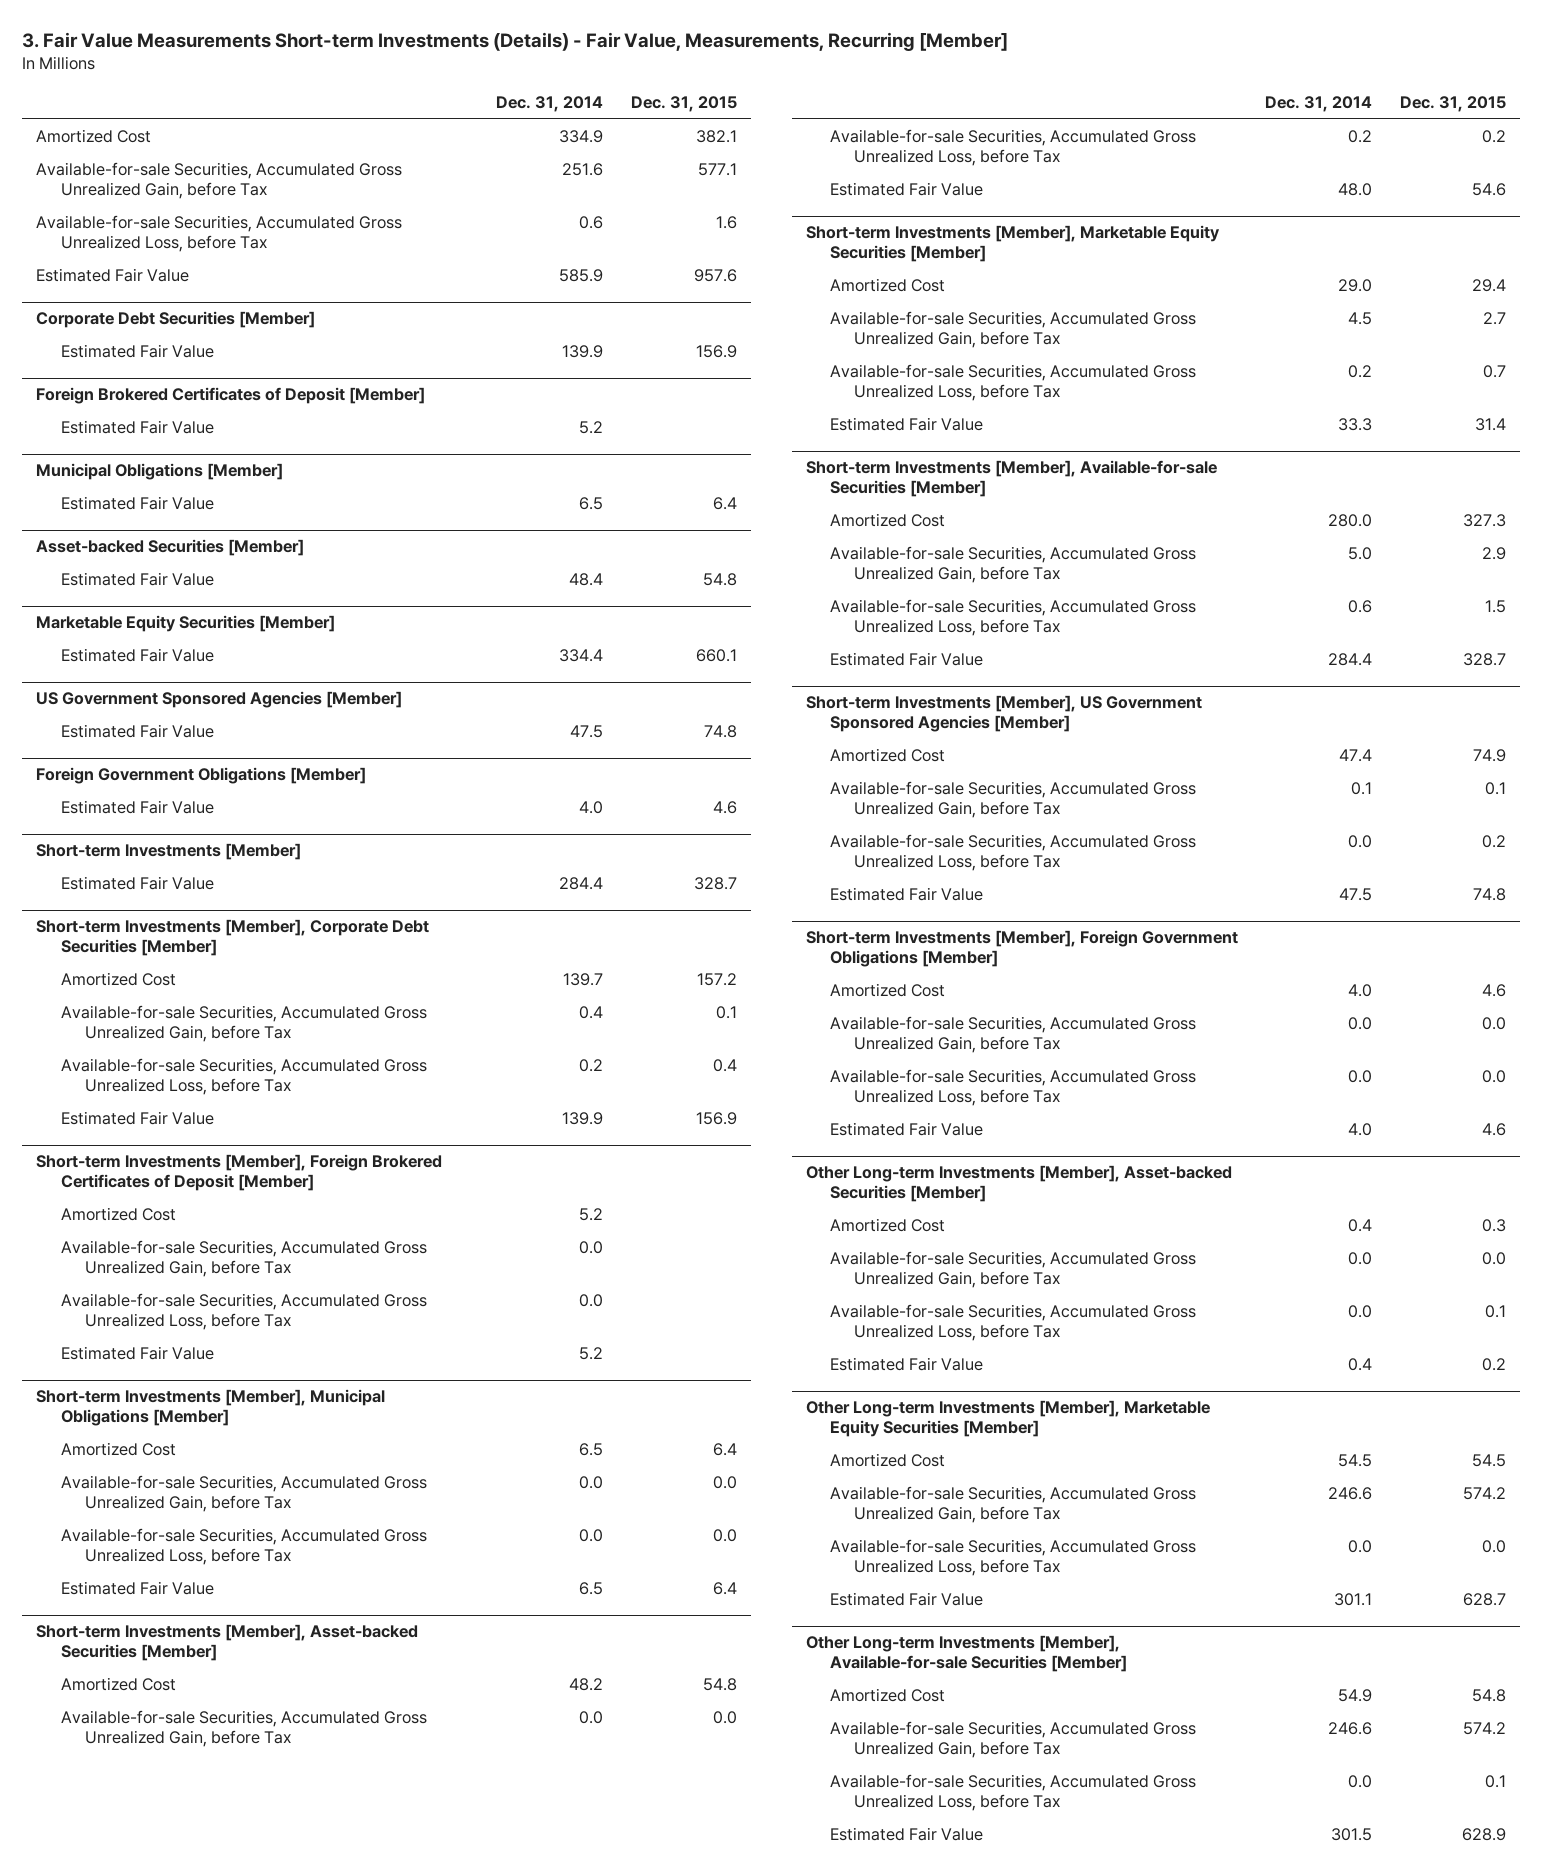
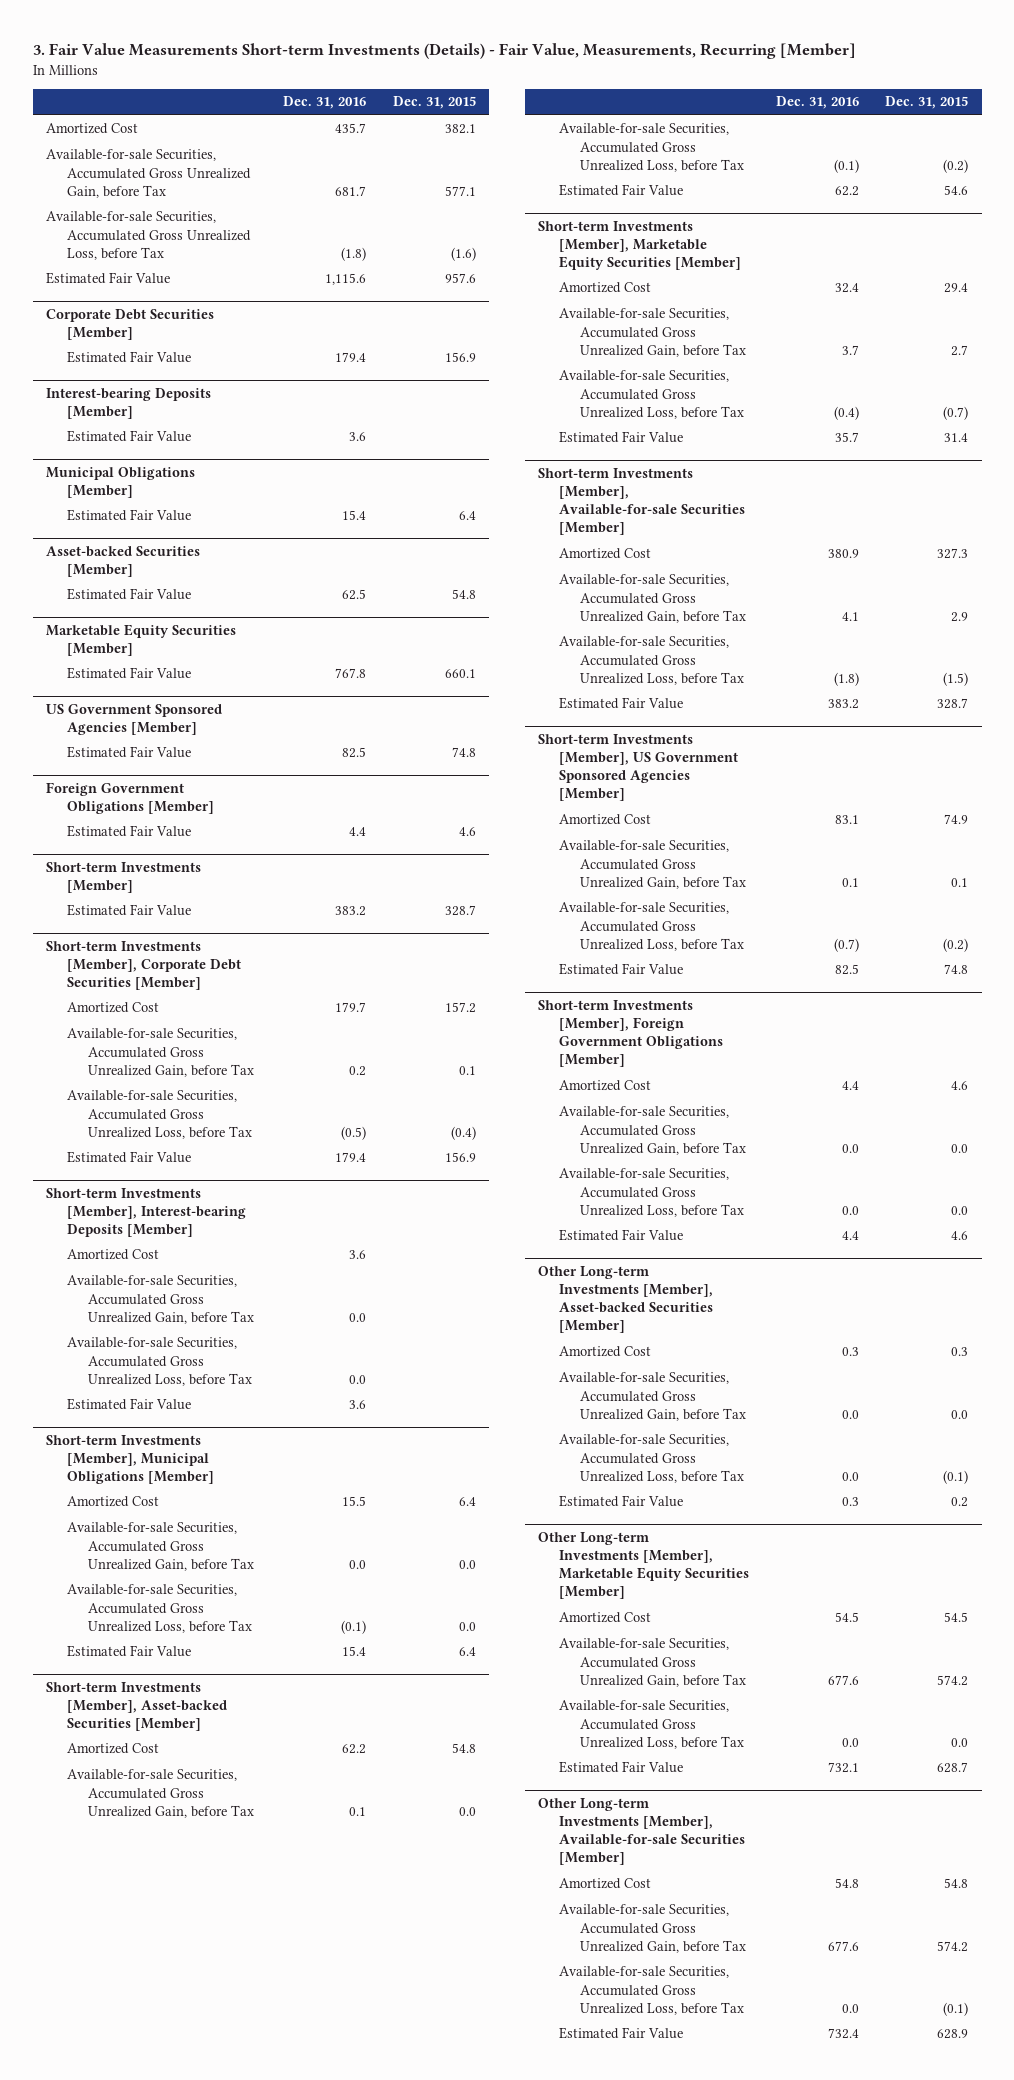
- | Dec. 31, 2014 | Dec. 31, 2015
+ | Dec. 31, 2016 | Dec. 31, 2015
- Available-for-sale Securities, Accumulated Gross Unrealized Loss, before Tax | 0.6 | 1.6
+ Available-for-sale Securities, Accumulated Gross Unrealized Loss, before Tax | (1.8) | (1.6)
- Foreign Brokered Certificates of Deposit [Member]
+ Interest-bearing Deposits [Member]
@ Short-term Investments [Member], Corporate Debt Securities [Member]
- Available-for-sale Securities, Accumulated Gross Unrealized Loss, before Tax | 0.2 | 0.4
+ Available-for-sale Securities, Accumulated Gross Unrealized Loss, before Tax | (0.5) | (0.4)
- Short-term Investments [Member], Foreign Brokered Certificates of Deposit [Member]
+ Short-term Investments [Member], Interest-bearing Deposits [Member]
@ Short-term Investments [Member], Asset-backed Securities [Member]
- Available-for-sale Securities, Accumulated Gross Unrealized Loss, before Tax | 0.2 | 0.2
+ Available-for-sale Securities, Accumulated Gross Unrealized Loss, before Tax | (0.1) | (0.2)
@ Short-term Investments [Member], Marketable Equity Securities [Member]
- Available-for-sale Securities, Accumulated Gross Unrealized Loss, before Tax | 0.2 | 0.7
+ Available-for-sale Securities, Accumulated Gross Unrealized Loss, before Tax | (0.4) | (0.7)
@ Short-term Investments [Member], Available-for-sale Securities [Member]
- Available-for-sale Securities, Accumulated Gross Unrealized Loss, before Tax | 0.6 | 1.5
+ Available-for-sale Securities, Accumulated Gross Unrealized Loss, before Tax | (1.8) | (1.5)
@ Short-term Investments [Member], US Government Sponsored Agencies [Member]
- Available-for-sale Securities, Accumulated Gross Unrealized Loss, before Tax | 0.0 | 0.2
+ Available-for-sale Securities, Accumulated Gross Unrealized Loss, before Tax | (0.7) | (0.2)
@ Other Long-term Investments [Member], Asset-backed Securities [Member]
- Available-for-sale Securities, Accumulated Gross Unrealized Loss, before Tax | 0.0 | 0.1
+ Available-for-sale Securities, Accumulated Gross Unrealized Loss, before Tax | 0.0 | (0.1)
@ Other Long-term Investments [Member], Available-for-sale Securities [Member]
- Available-for-sale Securities, Accumulated Gross Unrealized Loss, before Tax | 0.0 | 0.1
+ Available-for-sale Securities, Accumulated Gross Unrealized Loss, before Tax | 0.0 | (0.1)

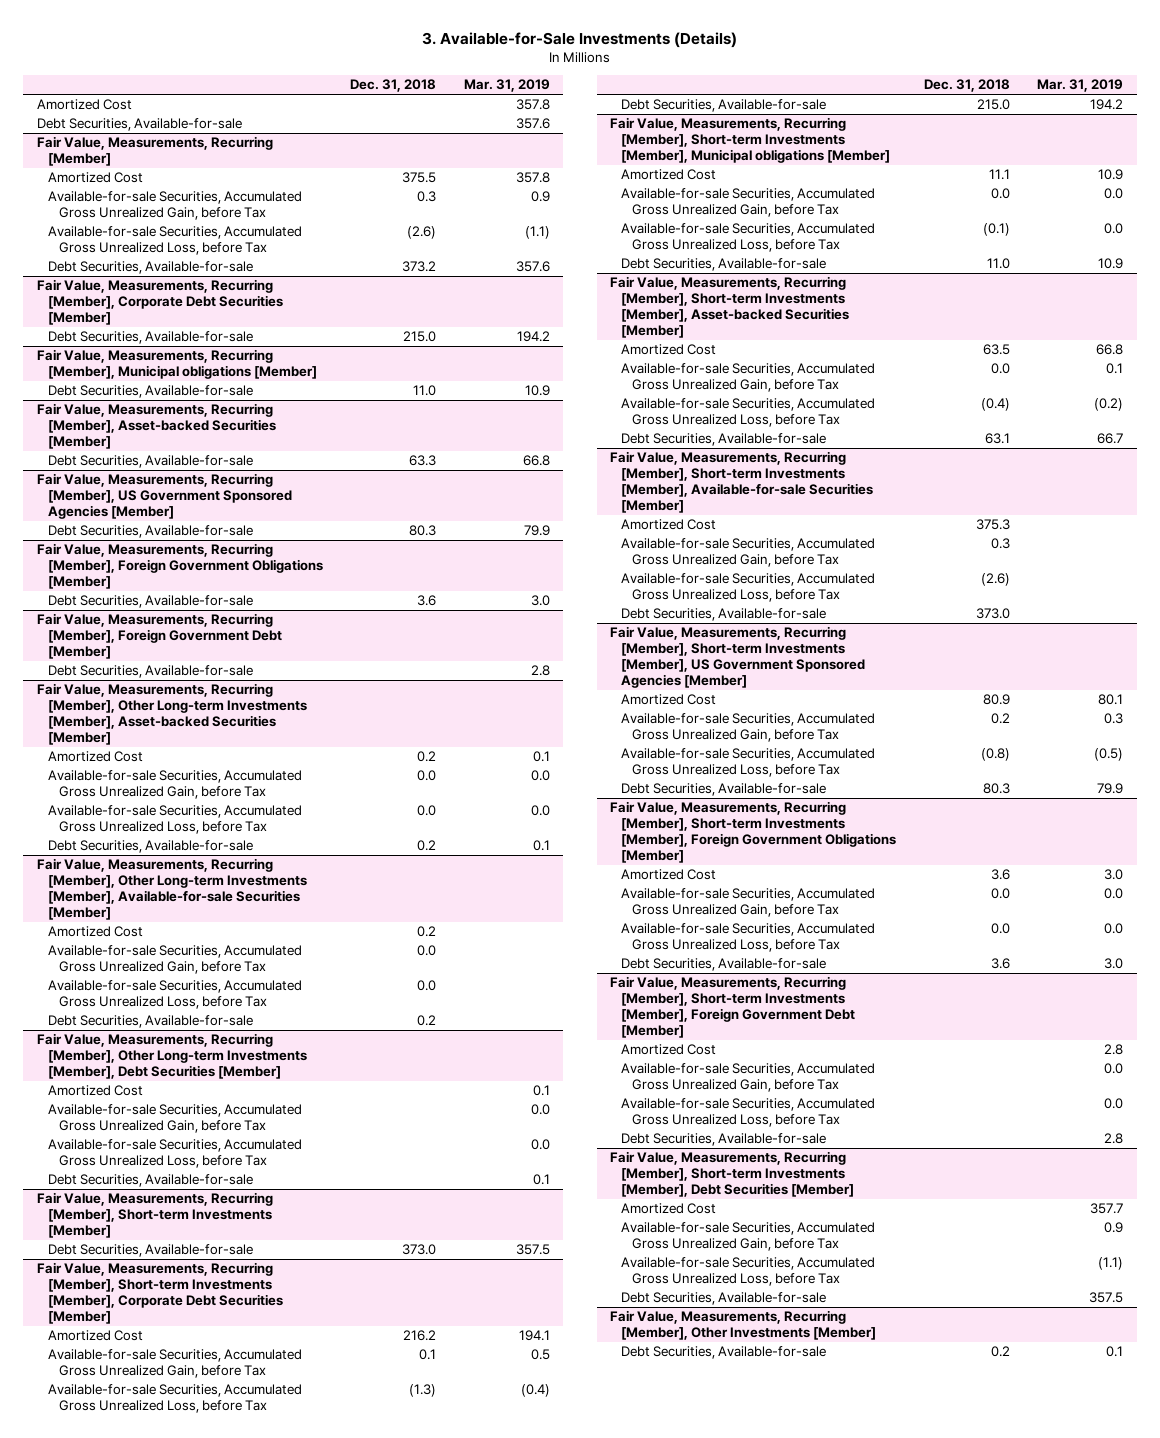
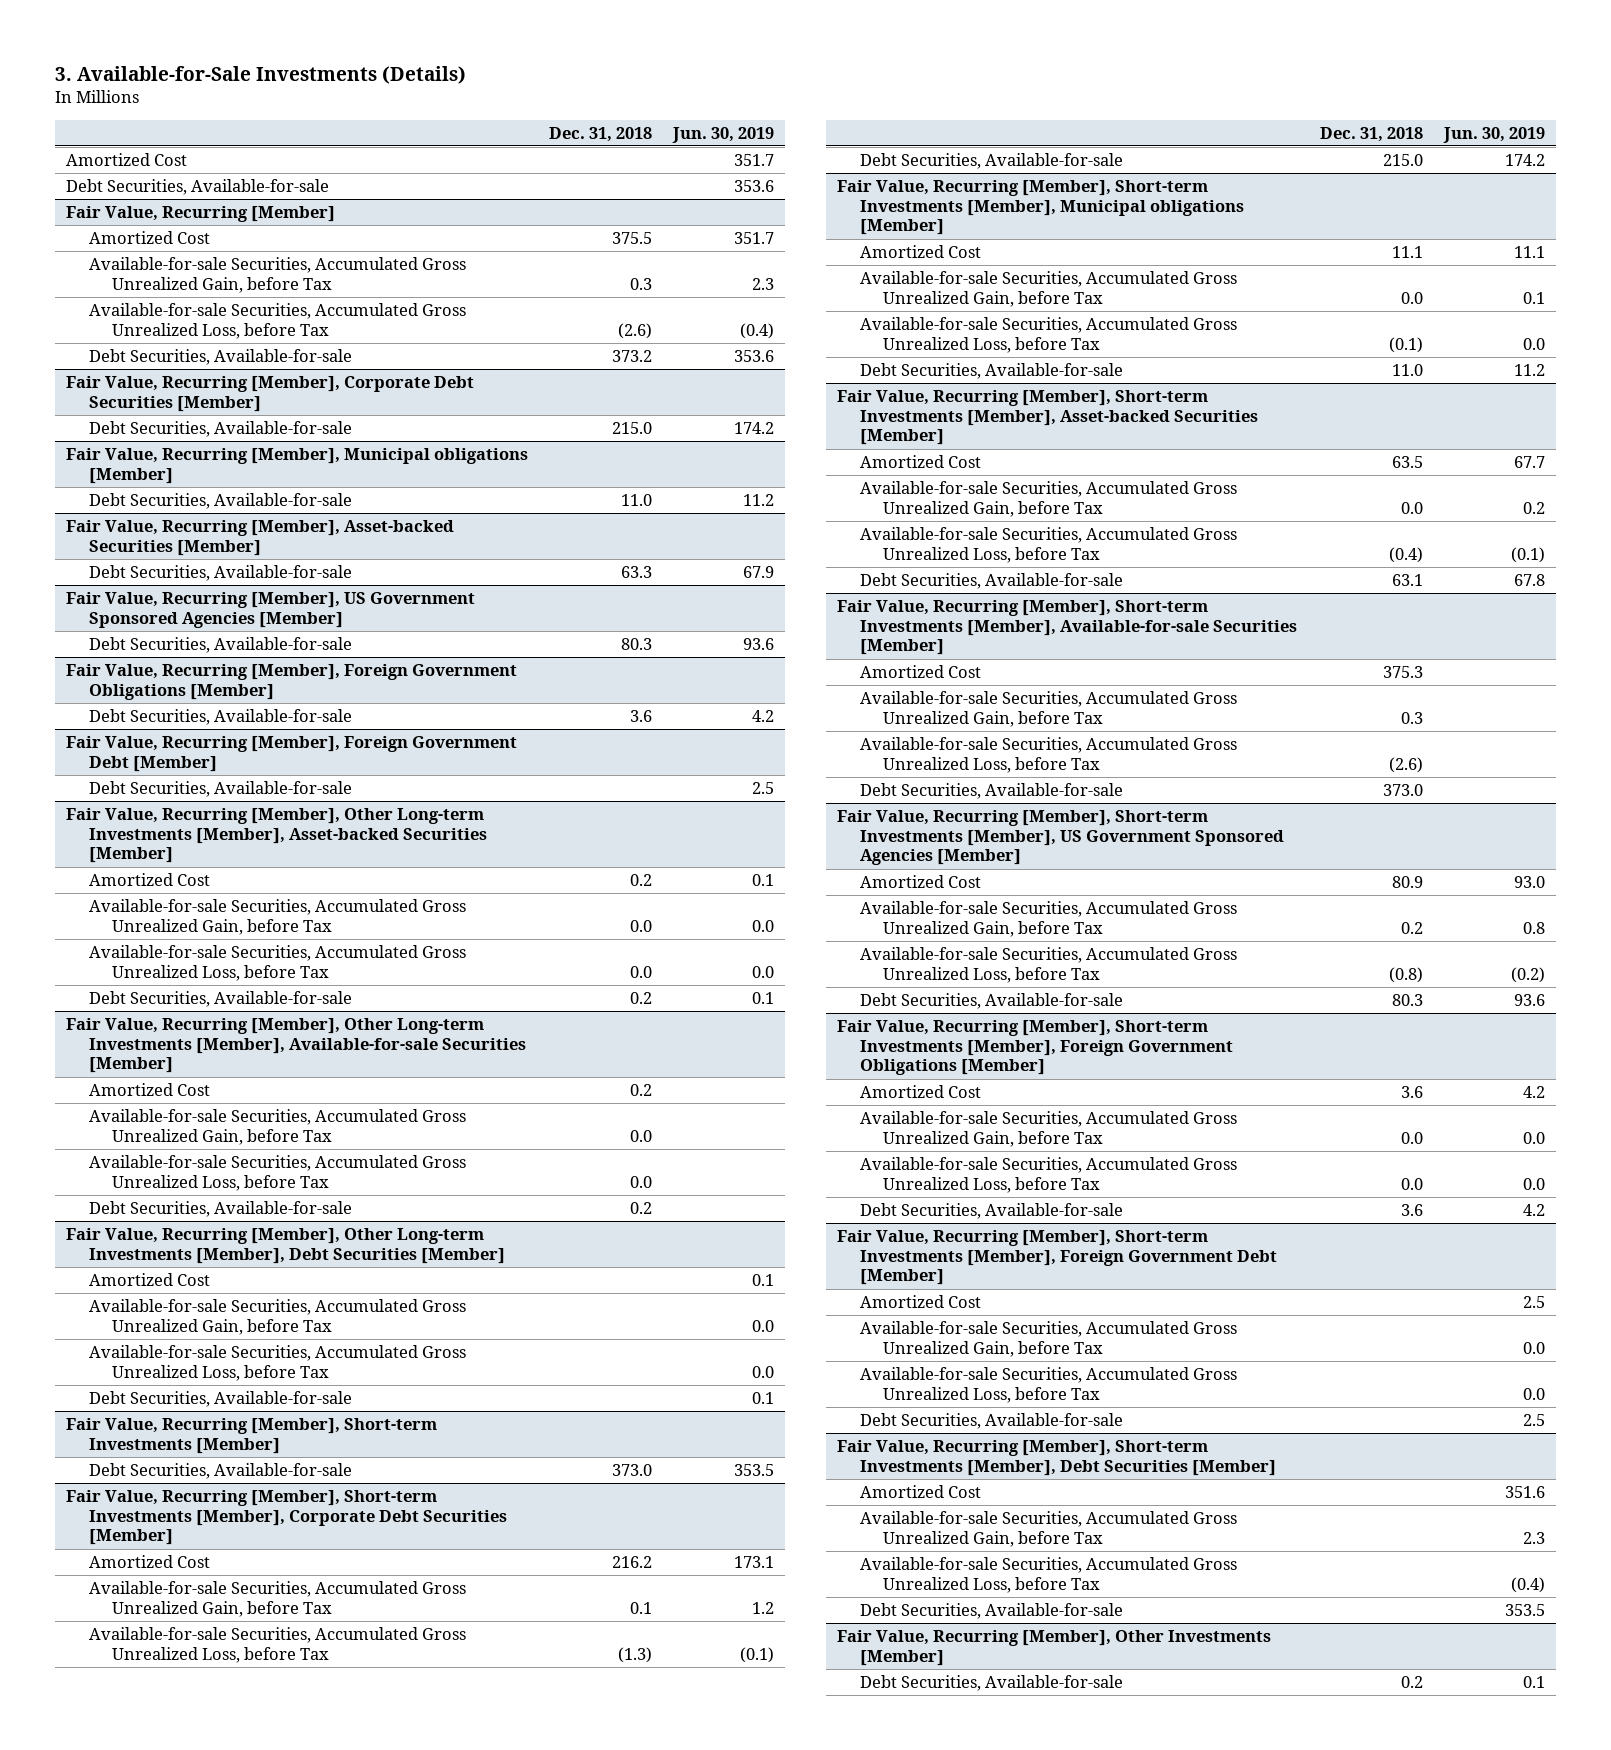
- | Dec. 31, 2018 | Mar. 31, 2019
+ | Dec. 31, 2018 | Jun. 30, 2019
- Fair Value, Measurements, Recurring [Member]
+ Fair Value, Recurring [Member]
- Fair Value, Measurements, Recurring [Member], Corporate Debt Securities [Member]
+ Fair Value, Recurring [Member], Corporate Debt Securities [Member]
- Fair Value, Measurements, Recurring [Member], Municipal obligations [Member]
+ Fair Value, Recurring [Member], Municipal obligations [Member]
- Fair Value, Measurements, Recurring [Member], Asset-backed Securities [Member]
+ Fair Value, Recurring [Member], Asset-backed Securities [Member]
- Fair Value, Measurements, Recurring [Member], US Government Sponsored Agencies [Member]
+ Fair Value, Recurring [Member], US Government Sponsored Agencies [Member]
- Fair Value, Measurements, Recurring [Member], Foreign Government Obligations [Member]
+ Fair Value, Recurring [Member], Foreign Government Obligations [Member]
- Fair Value, Measurements, Recurring [Member], Foreign Government Debt [Member]
+ Fair Value, Recurring [Member], Foreign Government Debt [Member]
- Fair Value, Measurements, Recurring [Member], Other Long-term Investments [Member], Asset-backed Securities [Member]
+ Fair Value, Recurring [Member], Other Long-term Investments [Member], Asset-backed Securities [Member]
- Fair Value, Measurements, Recurring [Member], Other Long-term Investments [Member], Available-for-sale Securities [Member]
+ Fair Value, Recurring [Member], Other Long-term Investments [Member], Available-for-sale Securities [Member]
- Fair Value, Measurements, Recurring [Member], Other Long-term Investments [Member], Debt Securities [Member]
+ Fair Value, Recurring [Member], Other Long-term Investments [Member], Debt Securities [Member]
- Fair Value, Measurements, Recurring [Member], Short-term Investments [Member]
+ Fair Value, Recurring [Member], Short-term Investments [Member]
- Fair Value, Measurements, Recurring [Member], Short-term Investments [Member], Corporate Debt Securities [Member]
+ Fair Value, Recurring [Member], Short-term Investments [Member], Corporate Debt Securities [Member]
- Fair Value, Measurements, Recurring [Member], Short-term Investments [Member], Municipal obligations [Member]
+ Fair Value, Recurring [Member], Short-term Investments [Member], Municipal obligations [Member]
- Fair Value, Measurements, Recurring [Member], Short-term Investments [Member], Asset-backed Securities [Member]
+ Fair Value, Recurring [Member], Short-term Investments [Member], Asset-backed Securities [Member]
- Fair Value, Measurements, Recurring [Member], Short-term Investments [Member], Available-for-sale Securities [Member]
+ Fair Value, Recurring [Member], Short-term Investments [Member], Available-for-sale Securities [Member]
- Fair Value, Measurements, Recurring [Member], Short-term Investments [Member], US Government Sponsored Agencies [Member]
+ Fair Value, Recurring [Member], Short-term Investments [Member], US Government Sponsored Agencies [Member]
- Fair Value, Measurements, Recurring [Member], Short-term Investments [Member], Foreign Government Obligations [Member]
+ Fair Value, Recurring [Member], Short-term Investments [Member], Foreign Government Obligations [Member]
- Fair Value, Measurements, Recurring [Member], Short-term Investments [Member], Foreign Government Debt [Member]
+ Fair Value, Recurring [Member], Short-term Investments [Member], Foreign Government Debt [Member]
- Fair Value, Measurements, Recurring [Member], Short-term Investments [Member], Debt Securities [Member]
+ Fair Value, Recurring [Member], Short-term Investments [Member], Debt Securities [Member]
- Fair Value, Measurements, Recurring [Member], Other Investments [Member]
+ Fair Value, Recurring [Member], Other Investments [Member]

